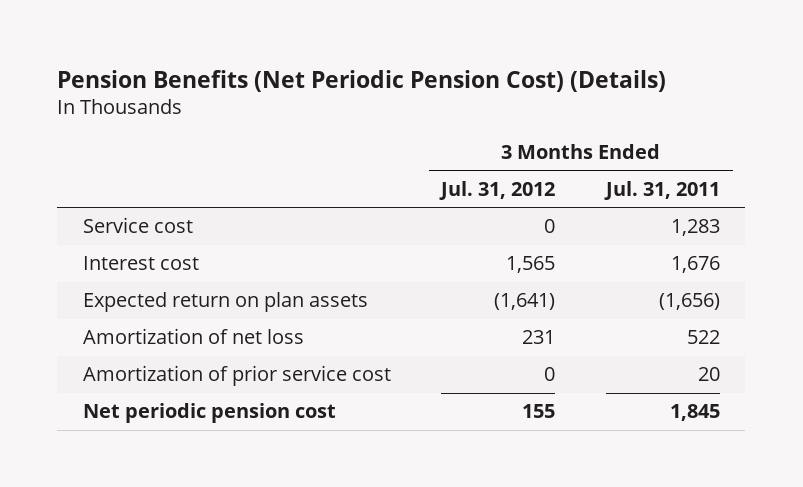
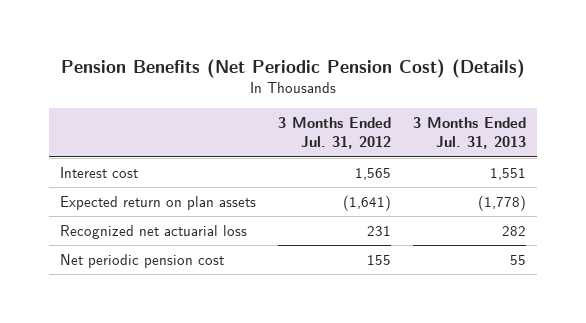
- | 3 Months Ended Jul. 31, 2012 | 3 Months Ended Jul. 31, 2011
+ | 3 Months Ended Jul. 31, 2012 | 3 Months Ended Jul. 31, 2013
- Service cost | 0 | 1,283
- Amortization of net loss | 231 | 522
- Amortization of prior service cost | 0 | 20
+ Recognized net actuarial loss | 231 | 282

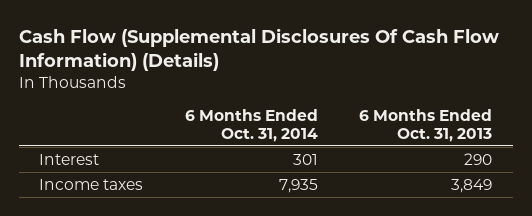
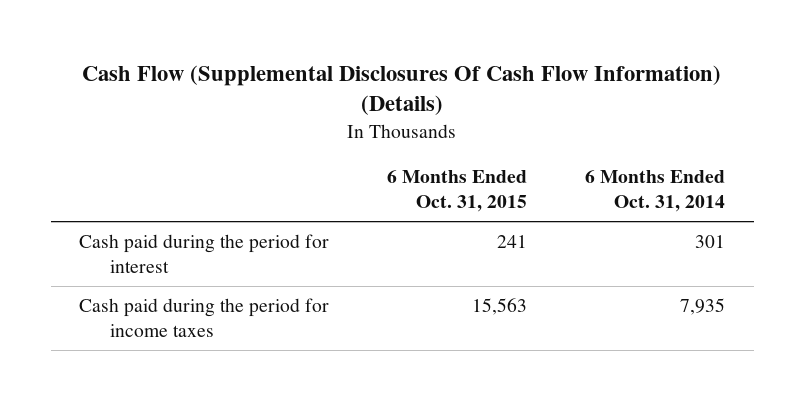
- | 6 Months Ended Oct. 31, 2014 | 6 Months Ended Oct. 31, 2013
+ | 6 Months Ended Oct. 31, 2015 | 6 Months Ended Oct. 31, 2014
- Interest | 301 | 290
- Income taxes | 7,935 | 3,849
+ Cash paid during the period for interest | 241 | 301
+ Cash paid during the period for income taxes | 15,563 | 7,935

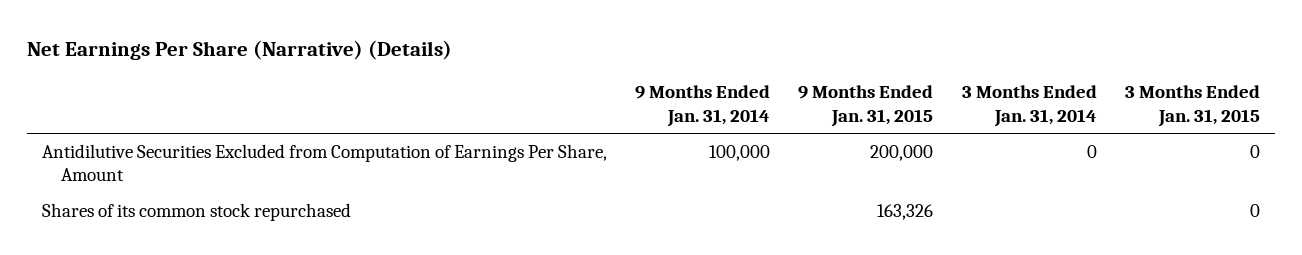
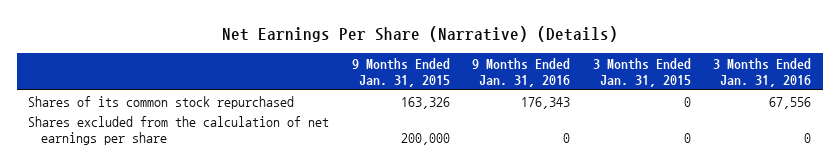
- | 9 Months Ended Jan. 31, 2014 | 9 Months Ended Jan. 31, 2015 | 3 Months Ended Jan. 31, 2014 | 3 Months Ended Jan. 31, 2015
+ | 9 Months Ended Jan. 31, 2015 | 9 Months Ended Jan. 31, 2016 | 3 Months Ended Jan. 31, 2015 | 3 Months Ended Jan. 31, 2016
- Antidilutive Securities Excluded from Computation of Earnings Per Share, Amount | 100,000 | 200,000 | 0 | 0
+ Shares excluded from the calculation of net earnings per share | 200,000 | 0 | 0 | 0

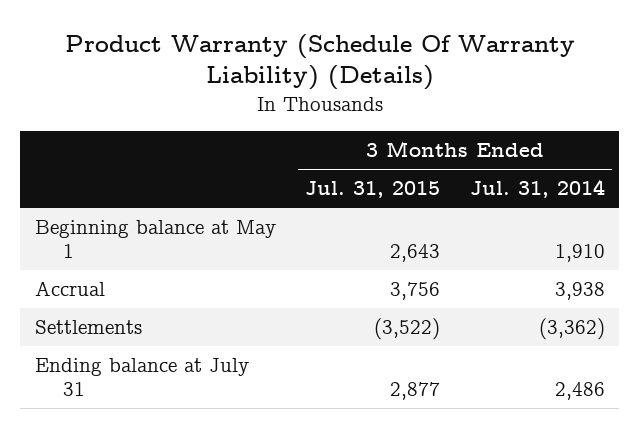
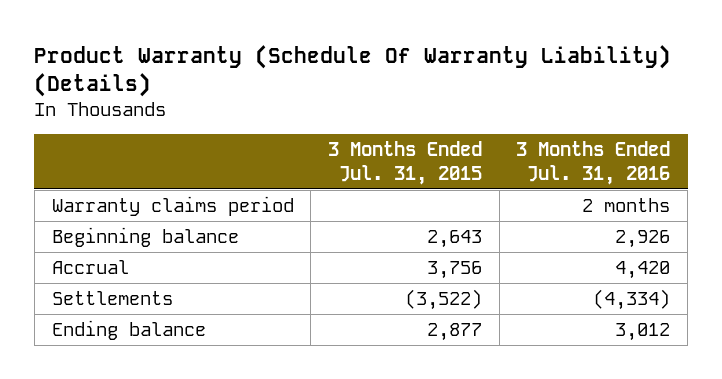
- | 3 Months Ended Jul. 31, 2015 | 3 Months Ended Jul. 31, 2014
+ | 3 Months Ended Jul. 31, 2015 | 3 Months Ended Jul. 31, 2016
- Beginning balance at May 1 | 2,643 | 1,910
+ Warranty claims period | | 2 months
+ Beginning balance | 2,643 | 2,926
- Ending balance at July 31 | 2,877 | 2,486
+ Ending balance | 2,877 | 3,012

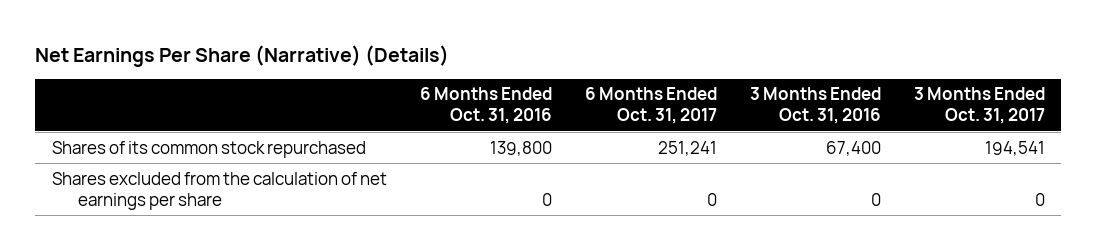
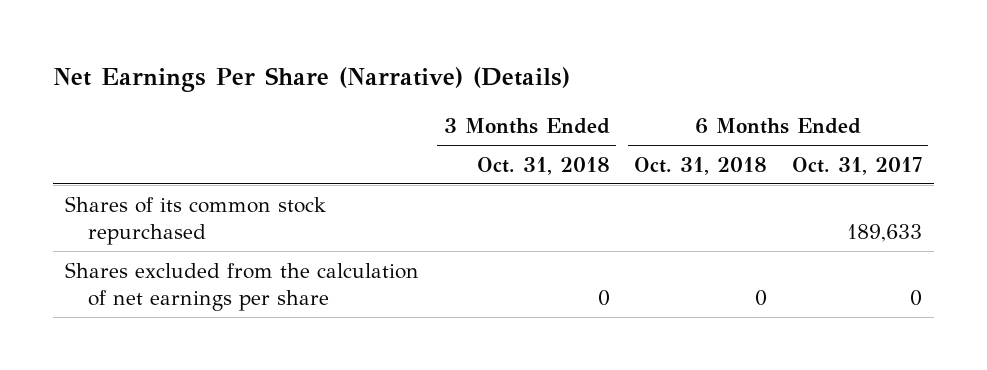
- | 6 Months Ended Oct. 31, 2016 | 6 Months Ended Oct. 31, 2017 | 3 Months Ended Oct. 31, 2016 | 3 Months Ended Oct. 31, 2017
+ | 3 Months Ended Oct. 31, 2018 | 6 Months Ended Oct. 31, 2018 | 6 Months Ended Oct. 31, 2017
- Shares of its common stock repurchased | 139,800 | 251,241 | 67,400 | 194,541
+ Shares of its common stock repurchased | | | 189,633

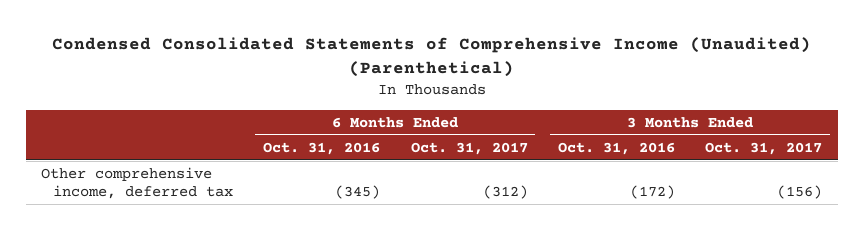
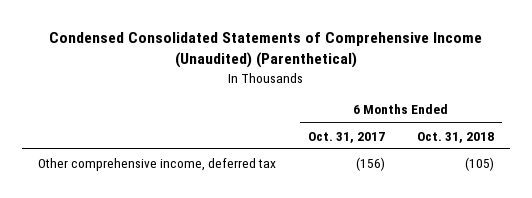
- | 6 Months Ended Oct. 31, 2016 | 6 Months Ended Oct. 31, 2017 | 3 Months Ended Oct. 31, 2016 | 3 Months Ended Oct. 31, 2017
+ | 6 Months Ended Oct. 31, 2017 | 6 Months Ended Oct. 31, 2018
- Other comprehensive income, deferred tax | (345) | (312) | (172) | (156)
+ Other comprehensive income, deferred tax | (156) | (105)

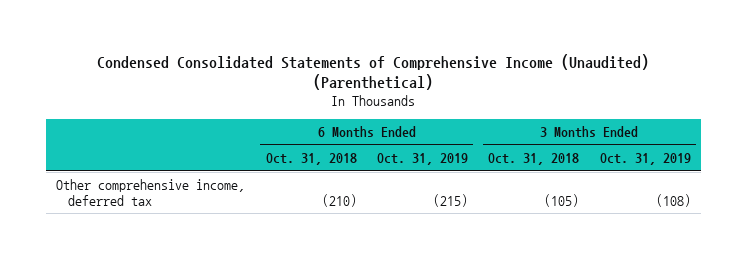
- | 6 Months Ended Oct. 31, 2017 | 6 Months Ended Oct. 31, 2018
+ | 6 Months Ended Oct. 31, 2018 | 6 Months Ended Oct. 31, 2019 | 3 Months Ended Oct. 31, 2018 | 3 Months Ended Oct. 31, 2019
- Other comprehensive income, deferred tax | (156) | (105)
+ Other comprehensive income, deferred tax | (210) | (215) | (105) | (108)

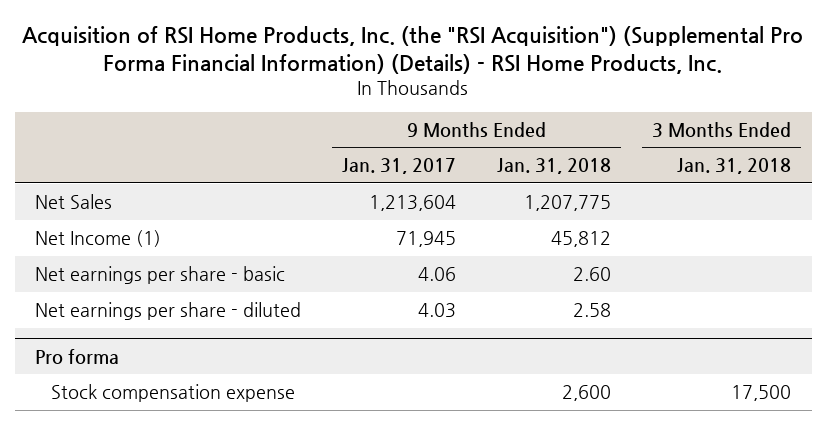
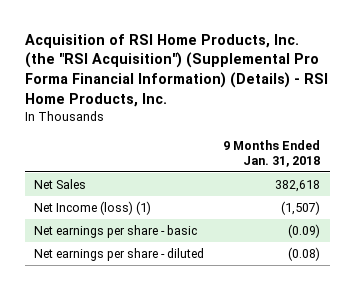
- | 9 Months Ended Jan. 31, 2017 | 9 Months Ended Jan. 31, 2018 | 3 Months Ended Jan. 31, 2018
+ | 9 Months Ended Jan. 31, 2018
- Net Sales | 1,213,604 | 1,207,775 |
- Net Income (1) | 71,945 | 45,812 |
- Net earnings per share - basic | 4.06 | 2.60 |
- Net earnings per share - diluted | 4.03 | 2.58 |
- Pro forma
- Stock compensation expense | | 2,600 | 17,500
+ Net Sales | 382,618
+ Net Income (loss) (1) | (1,507)
+ Net earnings per share - basic | (0.09)
+ Net earnings per share - diluted | (0.08)

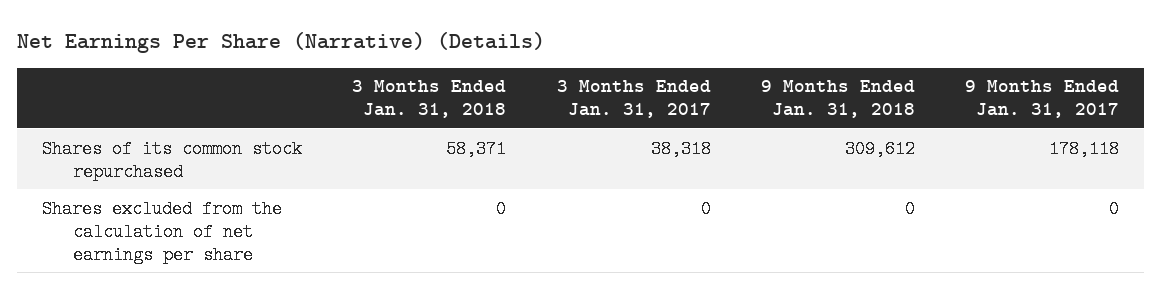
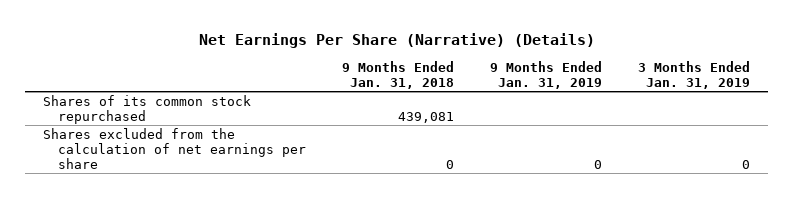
- | 3 Months Ended Jan. 31, 2018 | 3 Months Ended Jan. 31, 2017 | 9 Months Ended Jan. 31, 2018 | 9 Months Ended Jan. 31, 2017
+ | 9 Months Ended Jan. 31, 2018 | 9 Months Ended Jan. 31, 2019 | 3 Months Ended Jan. 31, 2019
- Shares of its common stock repurchased | 58,371 | 38,318 | 309,612 | 178,118
+ Shares of its common stock repurchased | 439,081 | |

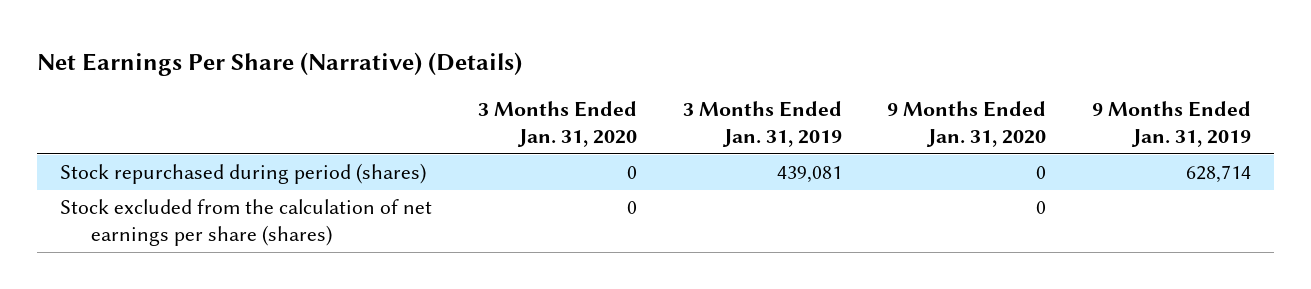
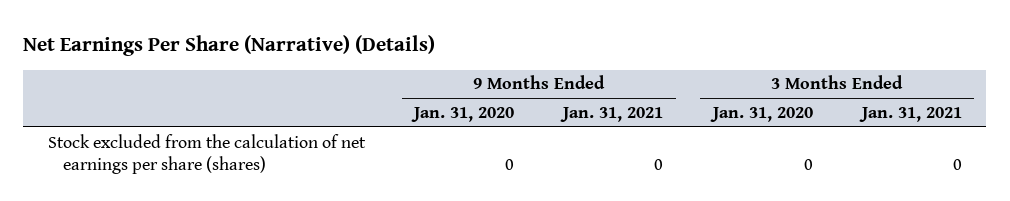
- | 3 Months Ended Jan. 31, 2020 | 3 Months Ended Jan. 31, 2019 | 9 Months Ended Jan. 31, 2020 | 9 Months Ended Jan. 31, 2019
+ | 9 Months Ended Jan. 31, 2020 | 9 Months Ended Jan. 31, 2021 | 3 Months Ended Jan. 31, 2020 | 3 Months Ended Jan. 31, 2021
- Stock repurchased during period (shares) | 0 | 439,081 | 0 | 628,714

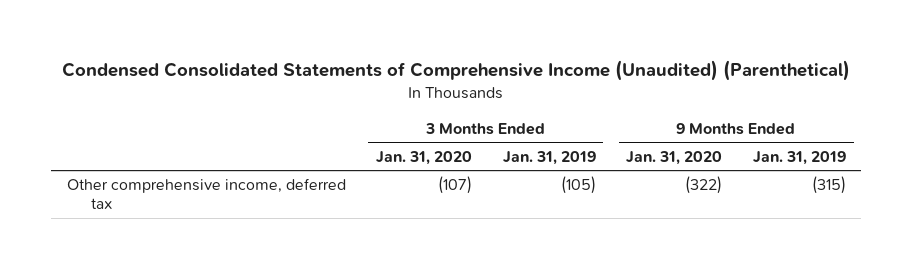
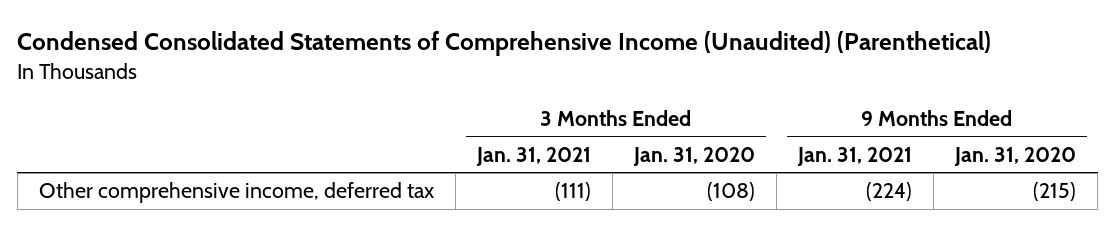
- | 3 Months Ended Jan. 31, 2020 | 3 Months Ended Jan. 31, 2019 | 9 Months Ended Jan. 31, 2020 | 9 Months Ended Jan. 31, 2019
+ | 3 Months Ended Jan. 31, 2021 | 3 Months Ended Jan. 31, 2020 | 9 Months Ended Jan. 31, 2021 | 9 Months Ended Jan. 31, 2020
- Other comprehensive income, deferred tax | (107) | (105) | (322) | (315)
+ Other comprehensive income, deferred tax | (111) | (108) | (224) | (215)

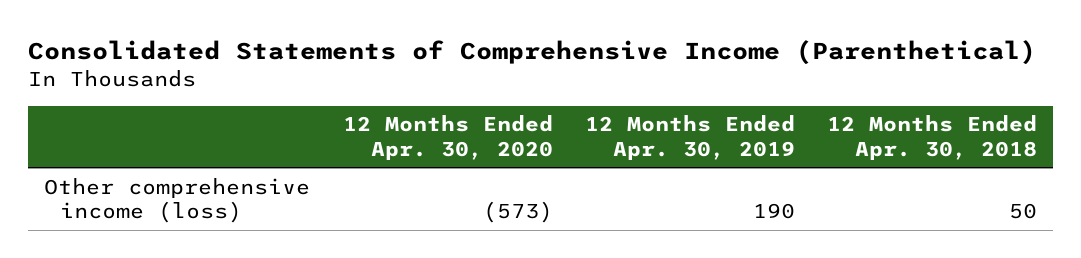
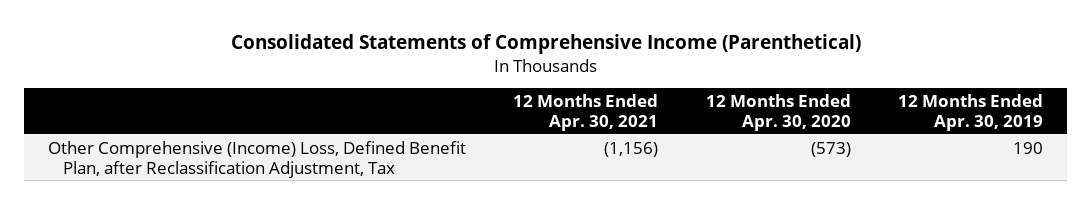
- | 12 Months Ended Apr. 30, 2020 | 12 Months Ended Apr. 30, 2019 | 12 Months Ended Apr. 30, 2018
+ | 12 Months Ended Apr. 30, 2021 | 12 Months Ended Apr. 30, 2020 | 12 Months Ended Apr. 30, 2019
- Other comprehensive income (loss) | (573) | 190 | 50
+ Other Comprehensive (Income) Loss, Defined Benefit Plan, after Reclassification Adjustment, Tax | (1,156) | (573) | 190

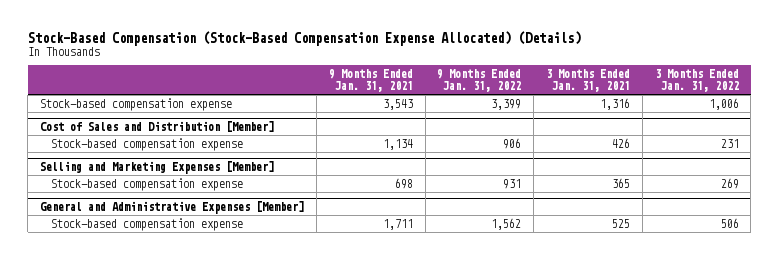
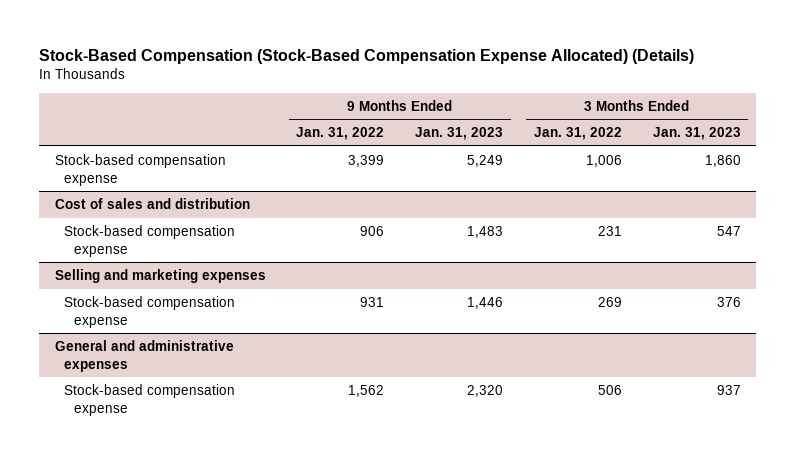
- | 9 Months Ended Jan. 31, 2021 | 9 Months Ended Jan. 31, 2022 | 3 Months Ended Jan. 31, 2021 | 3 Months Ended Jan. 31, 2022
+ | 9 Months Ended Jan. 31, 2022 | 9 Months Ended Jan. 31, 2023 | 3 Months Ended Jan. 31, 2022 | 3 Months Ended Jan. 31, 2023
- Cost of Sales and Distribution [Member]
+ Cost of sales and distribution
- Selling and Marketing Expenses [Member]
+ Selling and marketing expenses
- General and Administrative Expenses [Member]
+ General and administrative expenses

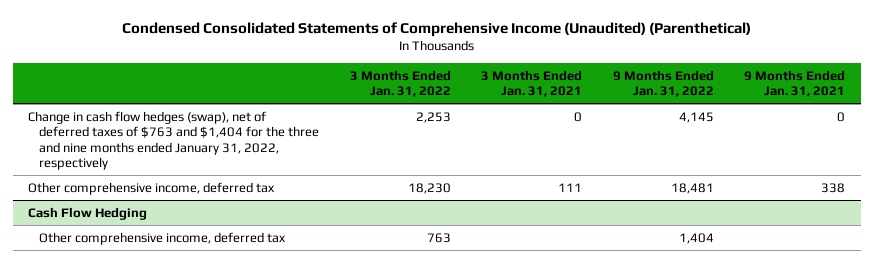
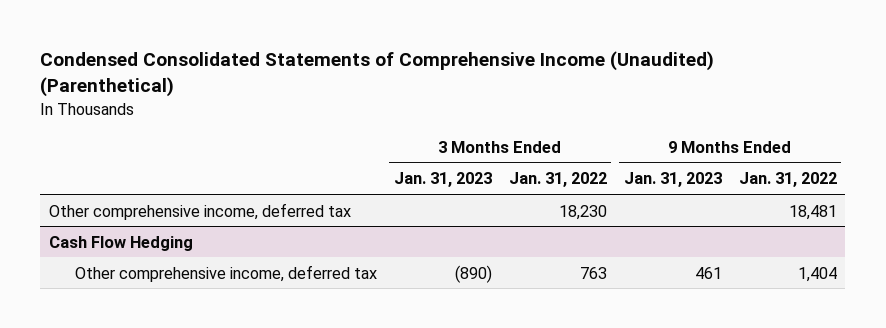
- | 3 Months Ended Jan. 31, 2022 | 3 Months Ended Jan. 31, 2021 | 9 Months Ended Jan. 31, 2022 | 9 Months Ended Jan. 31, 2021
+ | 3 Months Ended Jan. 31, 2023 | 3 Months Ended Jan. 31, 2022 | 9 Months Ended Jan. 31, 2023 | 9 Months Ended Jan. 31, 2022
- Change in cash flow hedges (swap), net of deferred taxes of $763 and $1,404 for the three and nine months ended January 31, 2022, respectively | 2,253 | 0 | 4,145 | 0

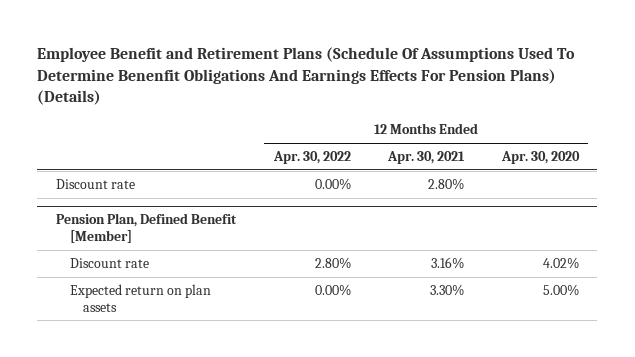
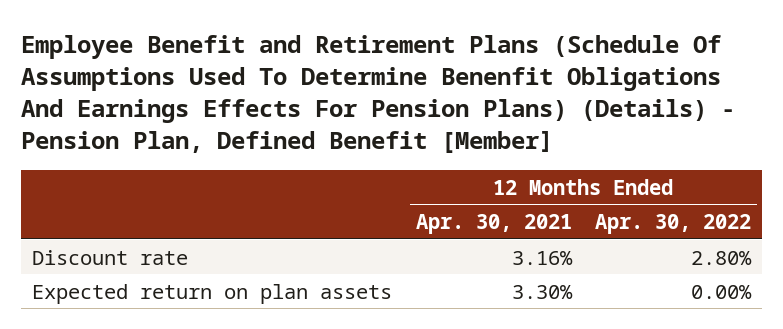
- Employee Benefit and Retirement Plans (Schedule Of Assumptions Used To Determine Benenfit Obligations And Earnings Effects For Pension Plans) (Details)
+ Employee Benefit and Retirement Plans (Schedule Of Assumptions Used To Determine Benenfit Obligations And Earnings Effects For Pension Plans) (Details) - Pension Plan, Defined Benefit [Member]
- | 12 Months Ended Apr. 30, 2022 | 12 Months Ended Apr. 30, 2021 | 12 Months Ended Apr. 30, 2020
+ | 12 Months Ended Apr. 30, 2021 | 12 Months Ended Apr. 30, 2022
- Discount rate | 0.00% | 2.80% |
- Pension Plan, Defined Benefit [Member]

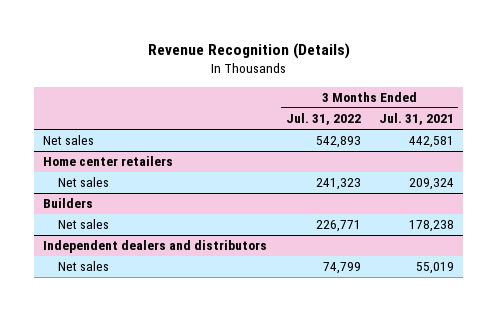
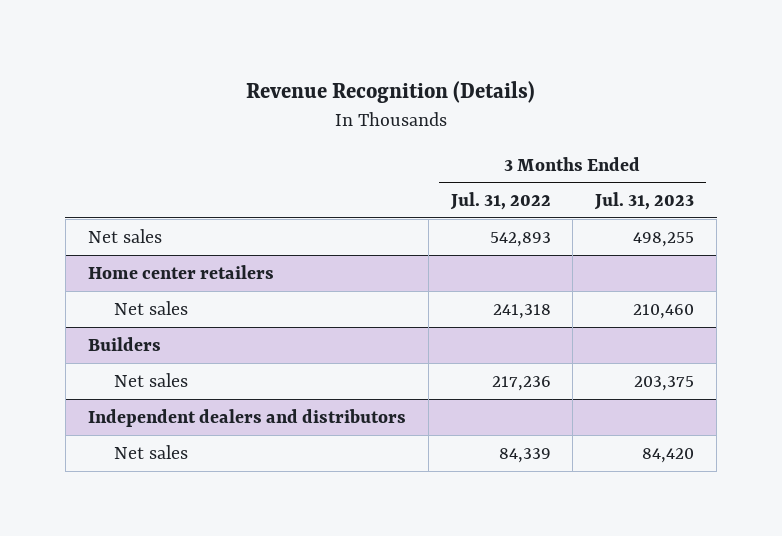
- | 3 Months Ended Jul. 31, 2022 | 3 Months Ended Jul. 31, 2021
+ | 3 Months Ended Jul. 31, 2022 | 3 Months Ended Jul. 31, 2023
@ Home center retailers
- Net sales | 241,323 | 209,324
+ Net sales | 241,318 | 210,460
@ Builders
- Net sales | 226,771 | 178,238
+ Net sales | 217,236 | 203,375
@ Independent dealers and distributors
- Net sales | 74,799 | 55,019
+ Net sales | 84,339 | 84,420

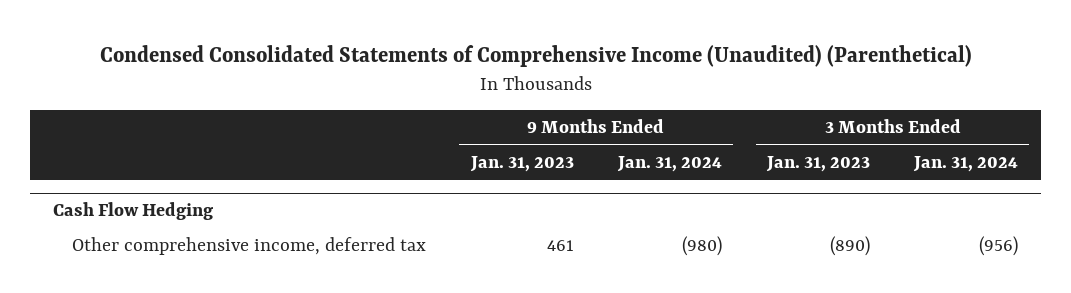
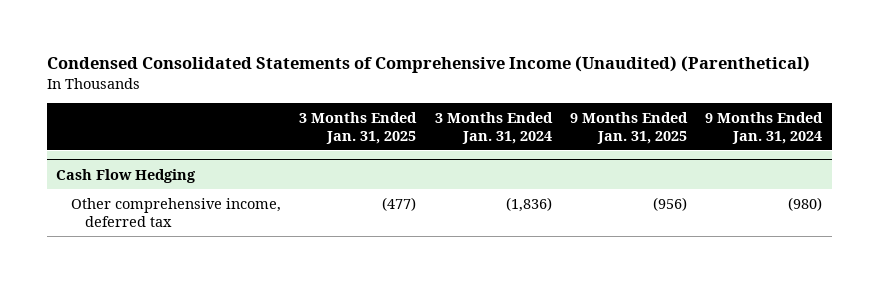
- | 9 Months Ended Jan. 31, 2023 | 9 Months Ended Jan. 31, 2024 | 3 Months Ended Jan. 31, 2023 | 3 Months Ended Jan. 31, 2024
+ | 3 Months Ended Jan. 31, 2025 | 3 Months Ended Jan. 31, 2024 | 9 Months Ended Jan. 31, 2025 | 9 Months Ended Jan. 31, 2024
@ Cash Flow Hedging
- Other comprehensive income, deferred tax | 461 | (980) | (890) | (956)
+ Other comprehensive income, deferred tax | (477) | (1,836) | (956) | (980)

